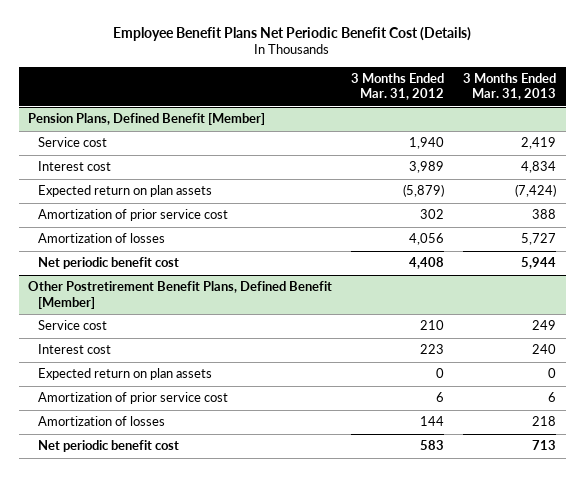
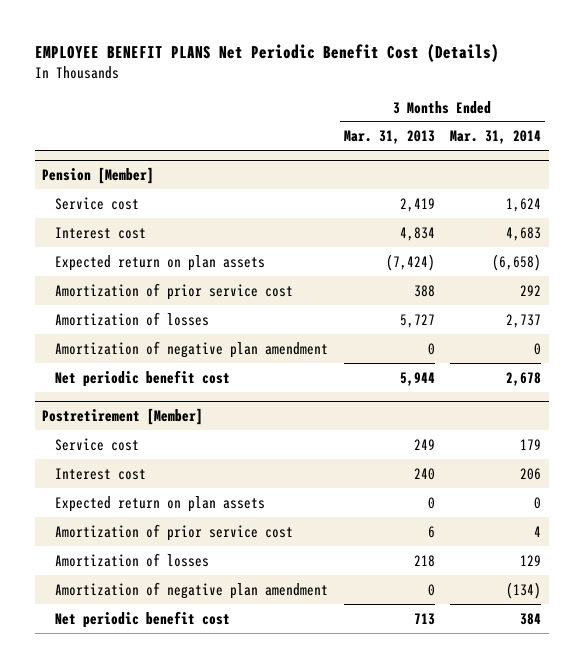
- Employee Benefit Plans Net Periodic Benefit Cost (Details)
+ EMPLOYEE BENEFIT PLANS Net Periodic Benefit Cost (Details)
- | 3 Months Ended Mar. 31, 2012 | 3 Months Ended Mar. 31, 2013
+ | 3 Months Ended Mar. 31, 2013 | 3 Months Ended Mar. 31, 2014
- Pension Plans, Defined Benefit [Member]
+ Pension [Member]
+ Amortization of negative plan amendment | 0 | 0
- Other Postretirement Benefit Plans, Defined Benefit [Member]
+ Postretirement [Member]
+ Amortization of negative plan amendment | 0 | (134)

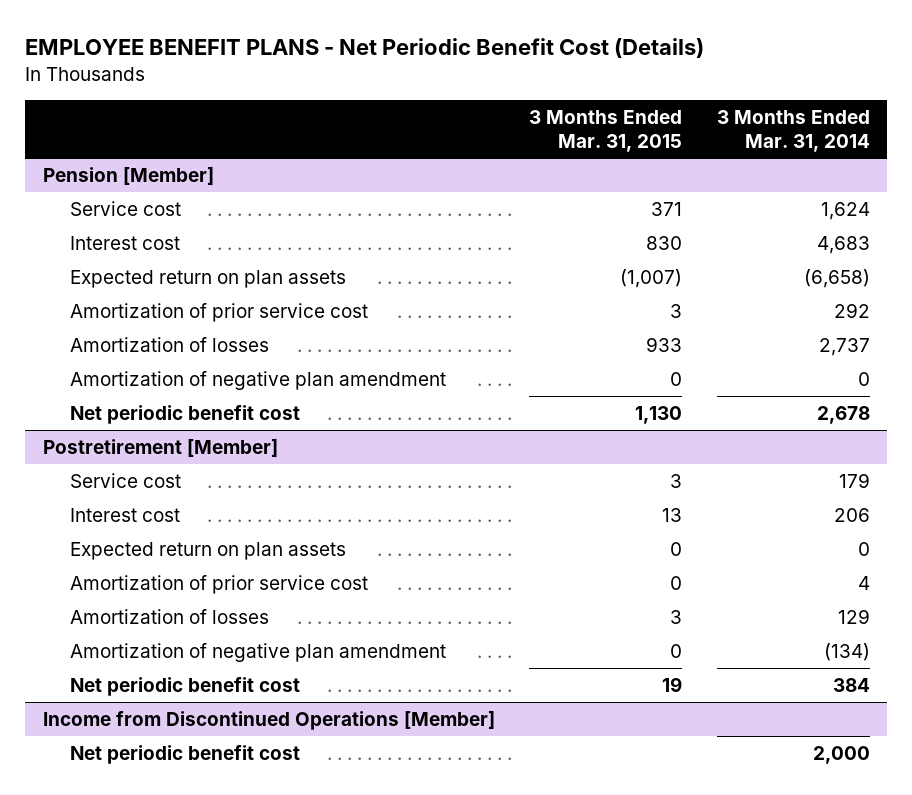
- EMPLOYEE BENEFIT PLANS Net Periodic Benefit Cost (Details)
+ EMPLOYEE BENEFIT PLANS - Net Periodic Benefit Cost (Details)
- | 3 Months Ended Mar. 31, 2013 | 3 Months Ended Mar. 31, 2014
+ | 3 Months Ended Mar. 31, 2015 | 3 Months Ended Mar. 31, 2014
+ Income from Discontinued Operations [Member]
+ Net periodic benefit cost | | 2,000

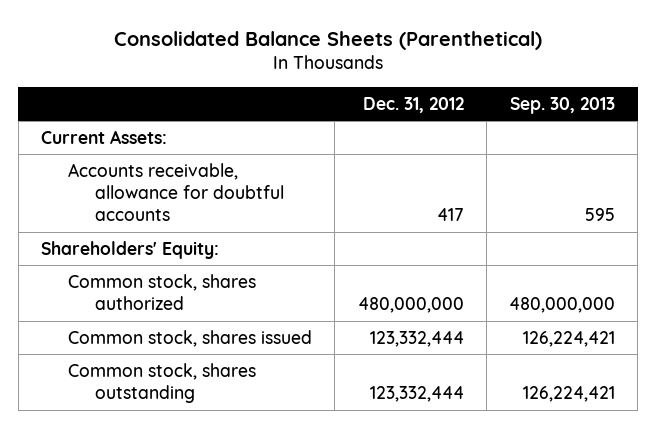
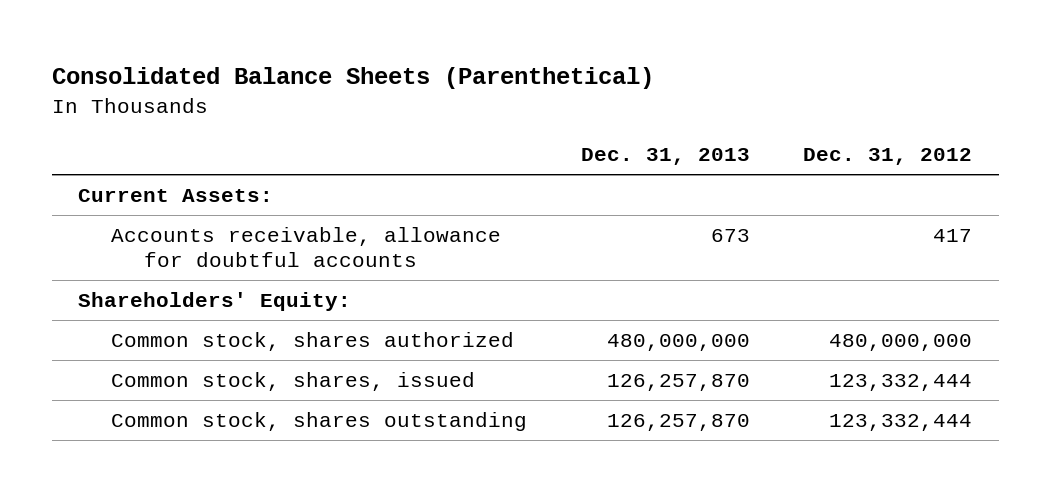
- | Dec. 31, 2012 | Sep. 30, 2013
+ | Dec. 31, 2013 | Dec. 31, 2012
- Common stock, shares issued | 123,332,444 | 126,224,421
+ Common stock, shares, issued | 126,257,870 | 123,332,444

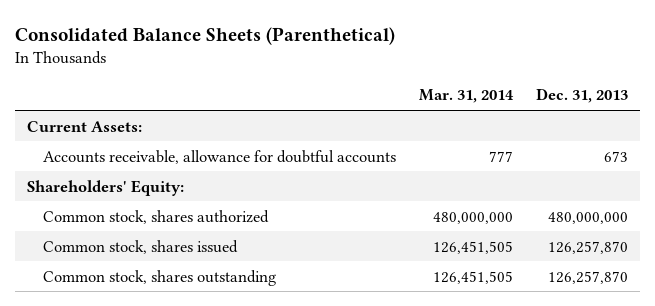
- | Dec. 31, 2013 | Dec. 31, 2012
+ | Mar. 31, 2014 | Dec. 31, 2013
- Common stock, shares, issued | 126,257,870 | 123,332,444
+ Common stock, shares issued | 126,451,505 | 126,257,870

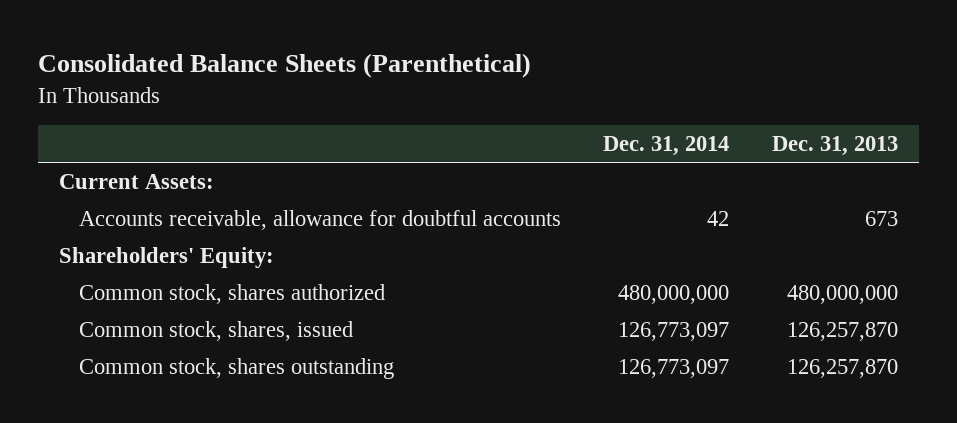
- | Mar. 31, 2014 | Dec. 31, 2013
+ | Dec. 31, 2014 | Dec. 31, 2013
- Common stock, shares issued | 126,451,505 | 126,257,870
+ Common stock, shares, issued | 126,773,097 | 126,257,870

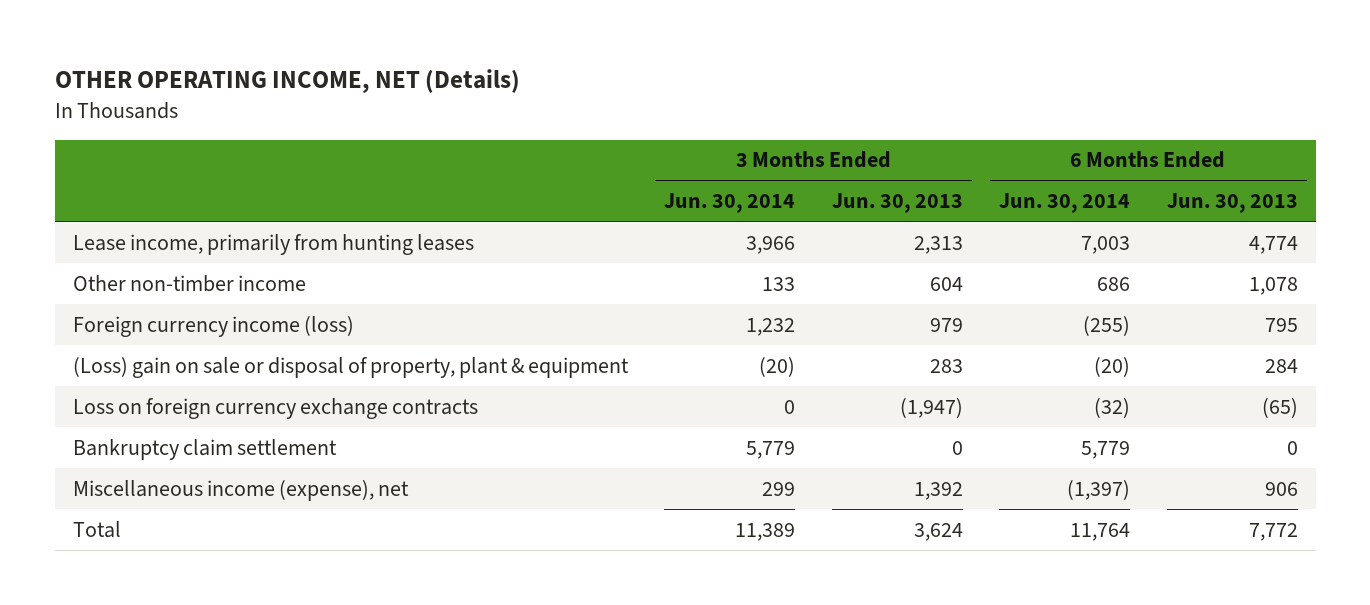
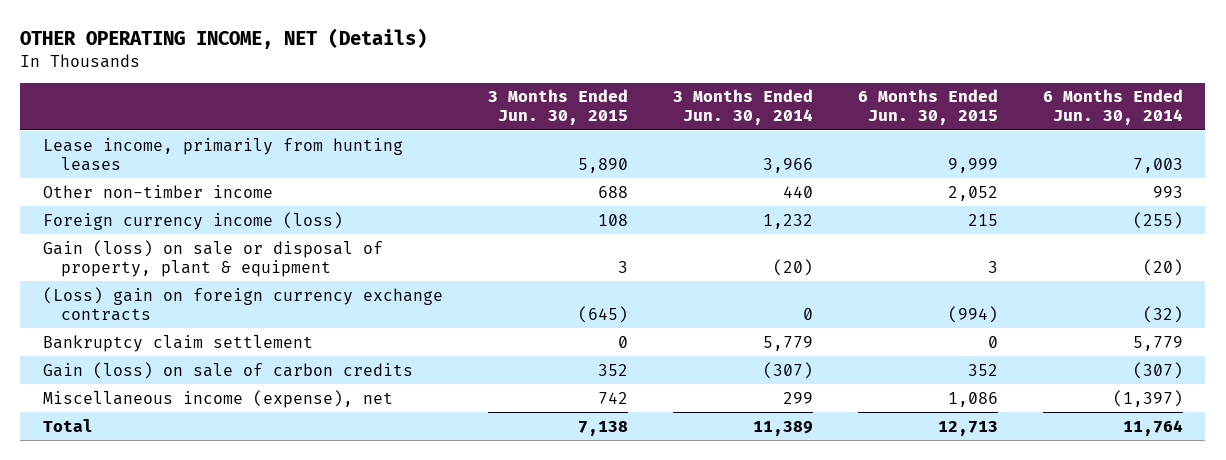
- | 3 Months Ended Jun. 30, 2014 | 3 Months Ended Jun. 30, 2013 | 6 Months Ended Jun. 30, 2014 | 6 Months Ended Jun. 30, 2013
+ | 3 Months Ended Jun. 30, 2015 | 3 Months Ended Jun. 30, 2014 | 6 Months Ended Jun. 30, 2015 | 6 Months Ended Jun. 30, 2014
- Other non-timber income | 133 | 604 | 686 | 1,078
+ Other non-timber income | 688 | 440 | 2,052 | 993
- (Loss) gain on sale or disposal of property, plant & equipment | (20) | 283 | (20) | 284
- Loss on foreign currency exchange contracts | 0 | (1,947) | (32) | (65)
+ Gain (loss) on sale or disposal of property, plant & equipment | 3 | (20) | 3 | (20)
+ (Loss) gain on foreign currency exchange contracts | (645) | 0 | (994) | (32)
+ Gain (loss) on sale of carbon credits | 352 | (307) | 352 | (307)

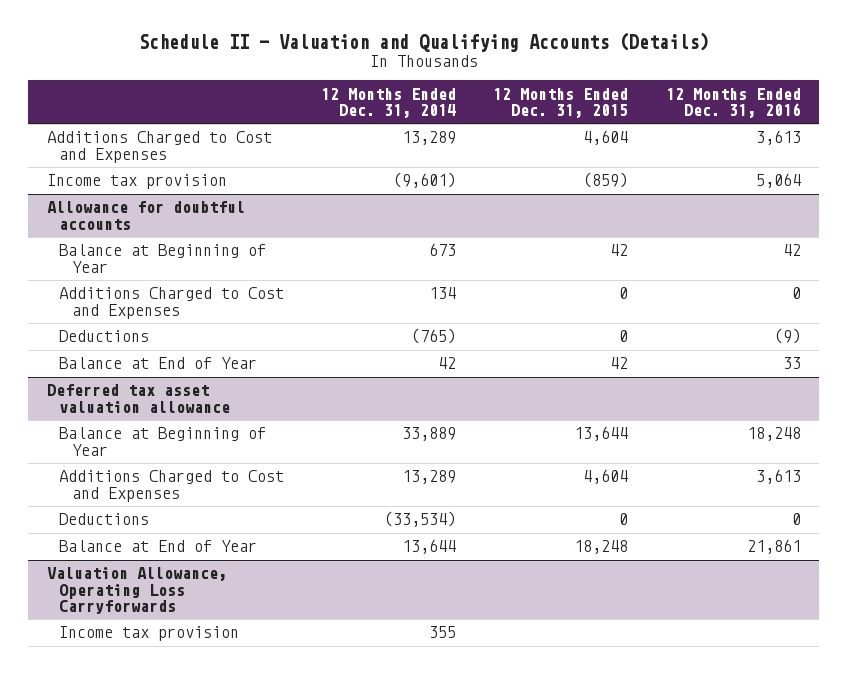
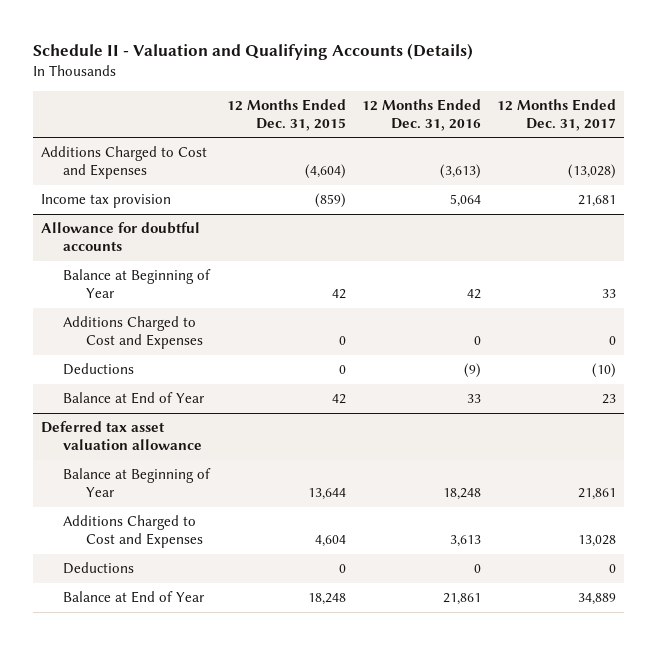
- | 12 Months Ended Dec. 31, 2014 | 12 Months Ended Dec. 31, 2015 | 12 Months Ended Dec. 31, 2016
+ | 12 Months Ended Dec. 31, 2015 | 12 Months Ended Dec. 31, 2016 | 12 Months Ended Dec. 31, 2017
- Additions Charged to Cost and Expenses | 13,289 | 4,604 | 3,613
+ Additions Charged to Cost and Expenses | (4,604) | (3,613) | (13,028)
- Valuation Allowance, Operating Loss Carryforwards
- Income tax provision | 355 | |

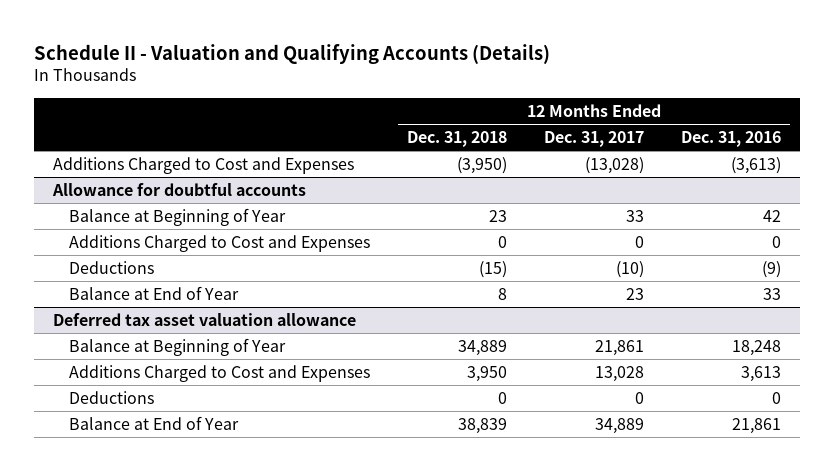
- | 12 Months Ended Dec. 31, 2015 | 12 Months Ended Dec. 31, 2016 | 12 Months Ended Dec. 31, 2017
+ | 12 Months Ended Dec. 31, 2018 | 12 Months Ended Dec. 31, 2017 | 12 Months Ended Dec. 31, 2016
- Income tax provision | (859) | 5,064 | 21,681

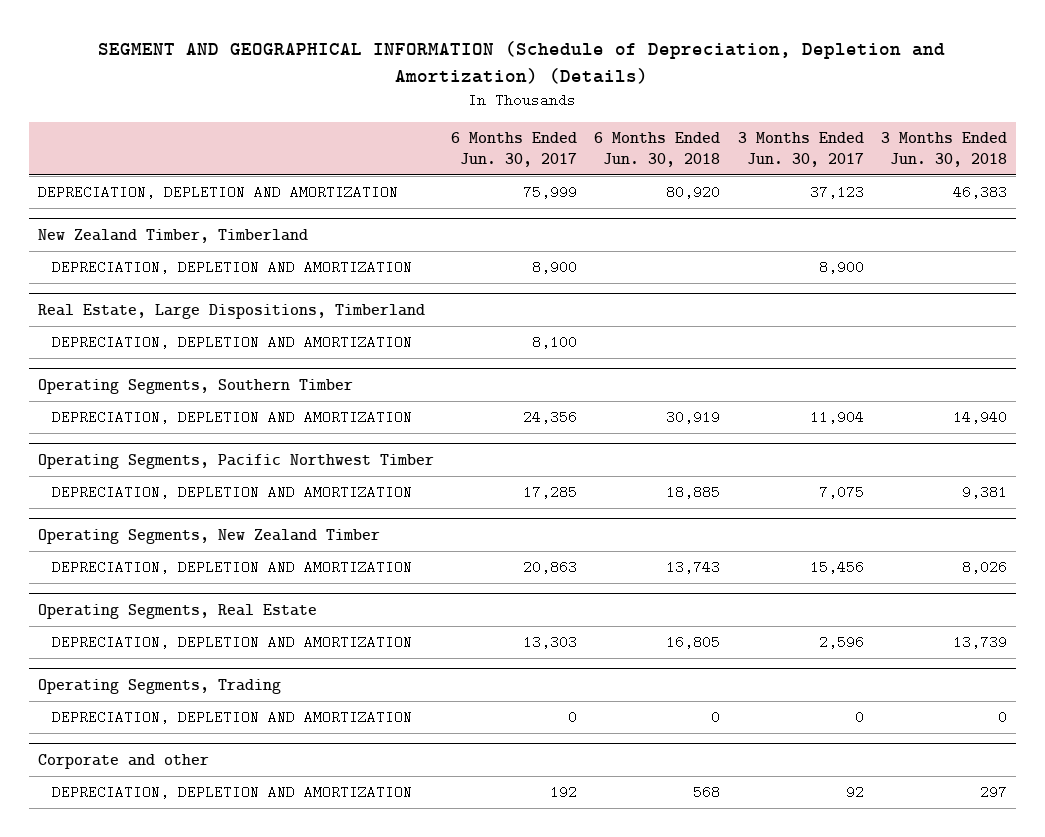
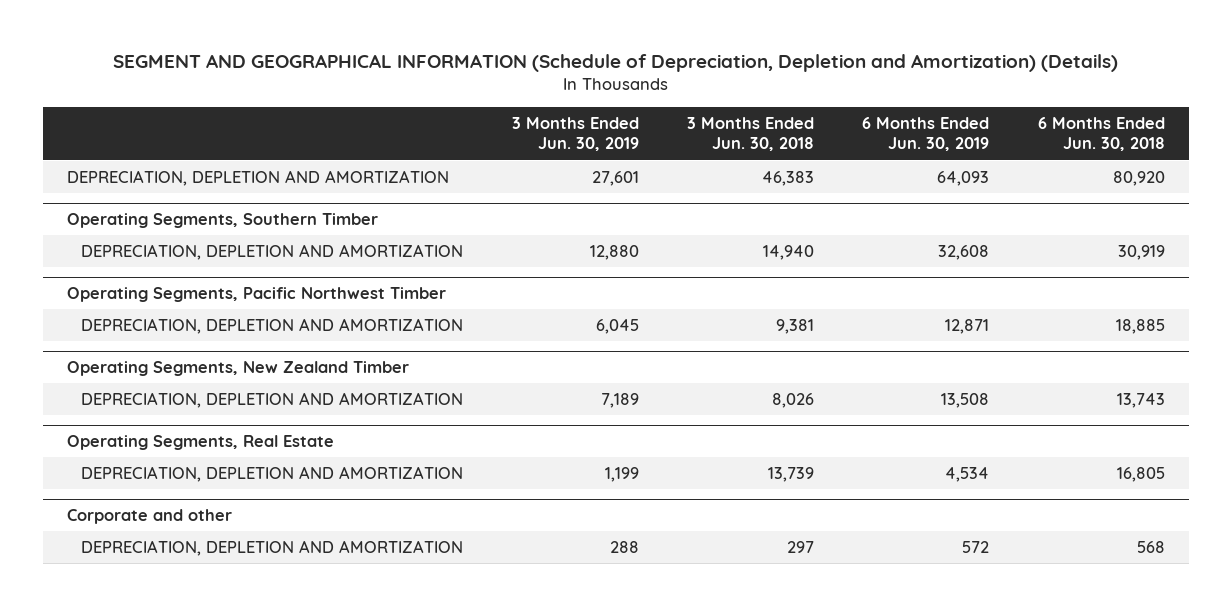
- | 6 Months Ended Jun. 30, 2017 | 6 Months Ended Jun. 30, 2018 | 3 Months Ended Jun. 30, 2017 | 3 Months Ended Jun. 30, 2018
+ | 3 Months Ended Jun. 30, 2019 | 3 Months Ended Jun. 30, 2018 | 6 Months Ended Jun. 30, 2019 | 6 Months Ended Jun. 30, 2018
- New Zealand Timber, Timberland
- DEPRECIATION, DEPLETION AND AMORTIZATION | 8,900 | | 8,900 |
- Real Estate, Large Dispositions, Timberland
- DEPRECIATION, DEPLETION AND AMORTIZATION | 8,100 | | |
- Operating Segments, Trading
- DEPRECIATION, DEPLETION AND AMORTIZATION | 0 | 0 | 0 | 0

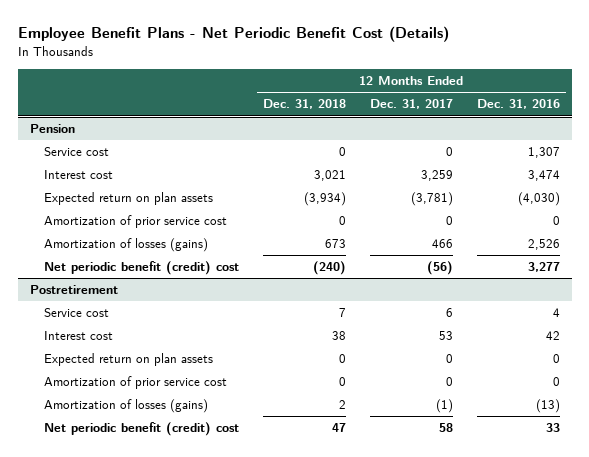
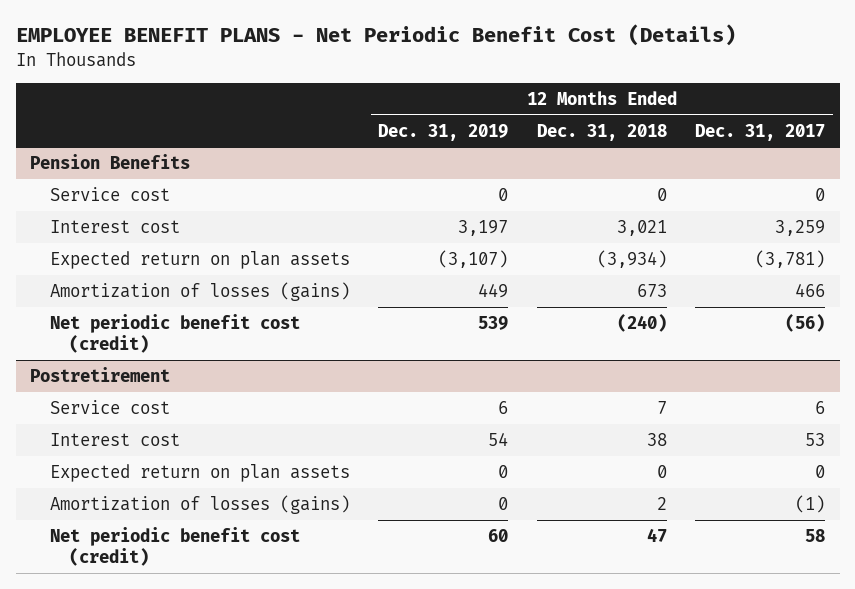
- Employee Benefit Plans - Net Periodic Benefit Cost (Details)
+ EMPLOYEE BENEFIT PLANS - Net Periodic Benefit Cost (Details)
- | 12 Months Ended Dec. 31, 2018 | 12 Months Ended Dec. 31, 2017 | 12 Months Ended Dec. 31, 2016
+ | 12 Months Ended Dec. 31, 2019 | 12 Months Ended Dec. 31, 2018 | 12 Months Ended Dec. 31, 2017
- Pension
+ Pension Benefits
- Amortization of prior service cost | 0 | 0 | 0
- Net periodic benefit (credit) cost | (240) | (56) | 3,277
+ Net periodic benefit cost (credit) | 539 | (240) | (56)
@ Postretirement
- Amortization of prior service cost | 0 | 0 | 0
- Net periodic benefit (credit) cost | 47 | 58 | 33
+ Net periodic benefit cost (credit) | 60 | 47 | 58

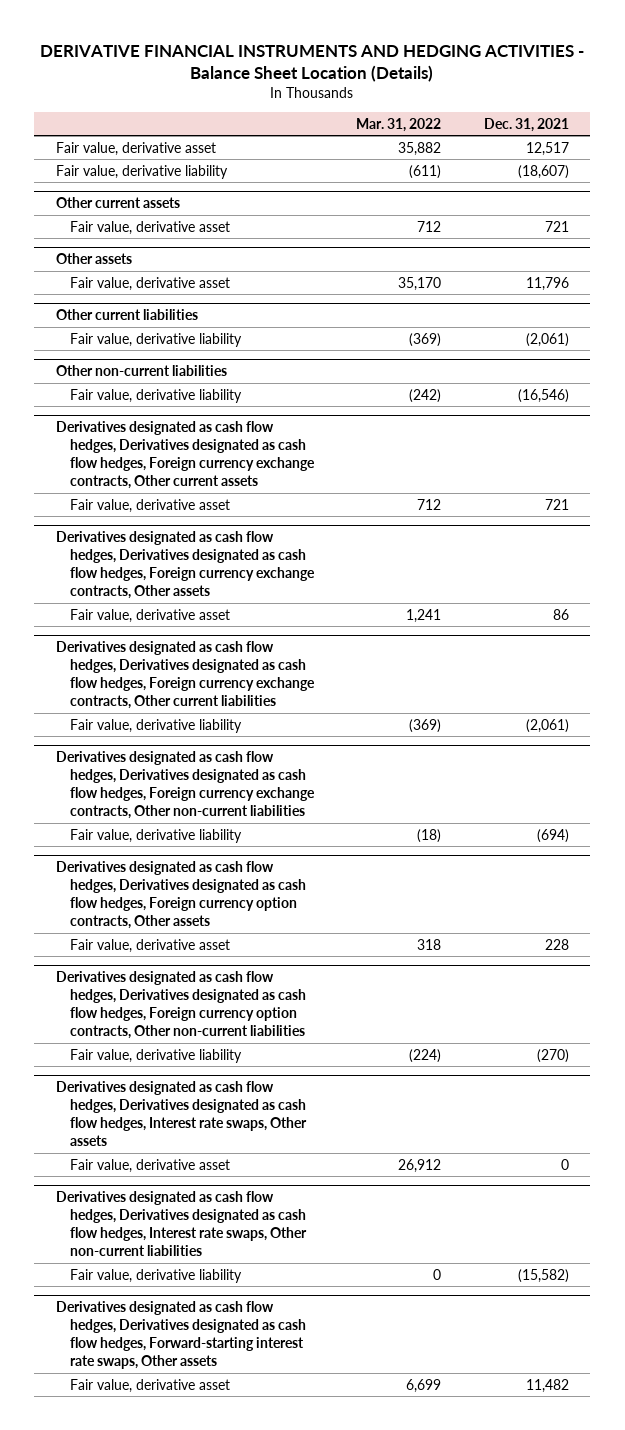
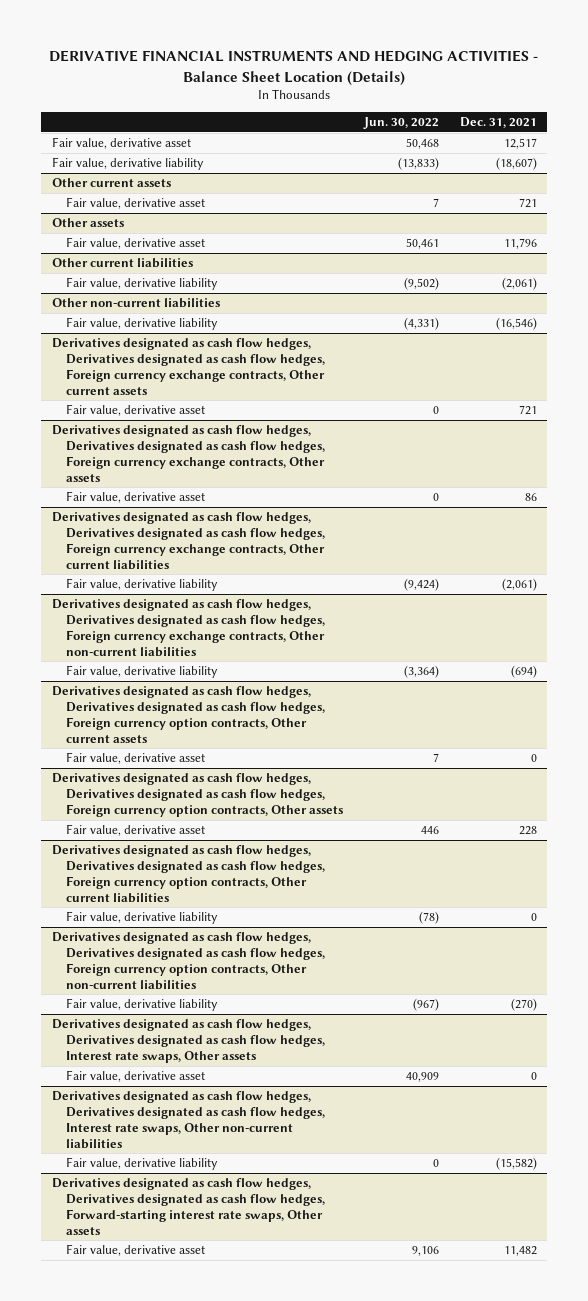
- | Mar. 31, 2022 | Dec. 31, 2021
+ | Jun. 30, 2022 | Dec. 31, 2021
+ Derivatives designated as cash flow hedges, Derivatives designated as cash flow hedges, Foreign currency option contracts, Other current assets
+ Fair value, derivative asset | 7 | 0
+ Derivatives designated as cash flow hedges, Derivatives designated as cash flow hedges, Foreign currency option contracts, Other current liabilities
+ Fair value, derivative liability | (78) | 0

